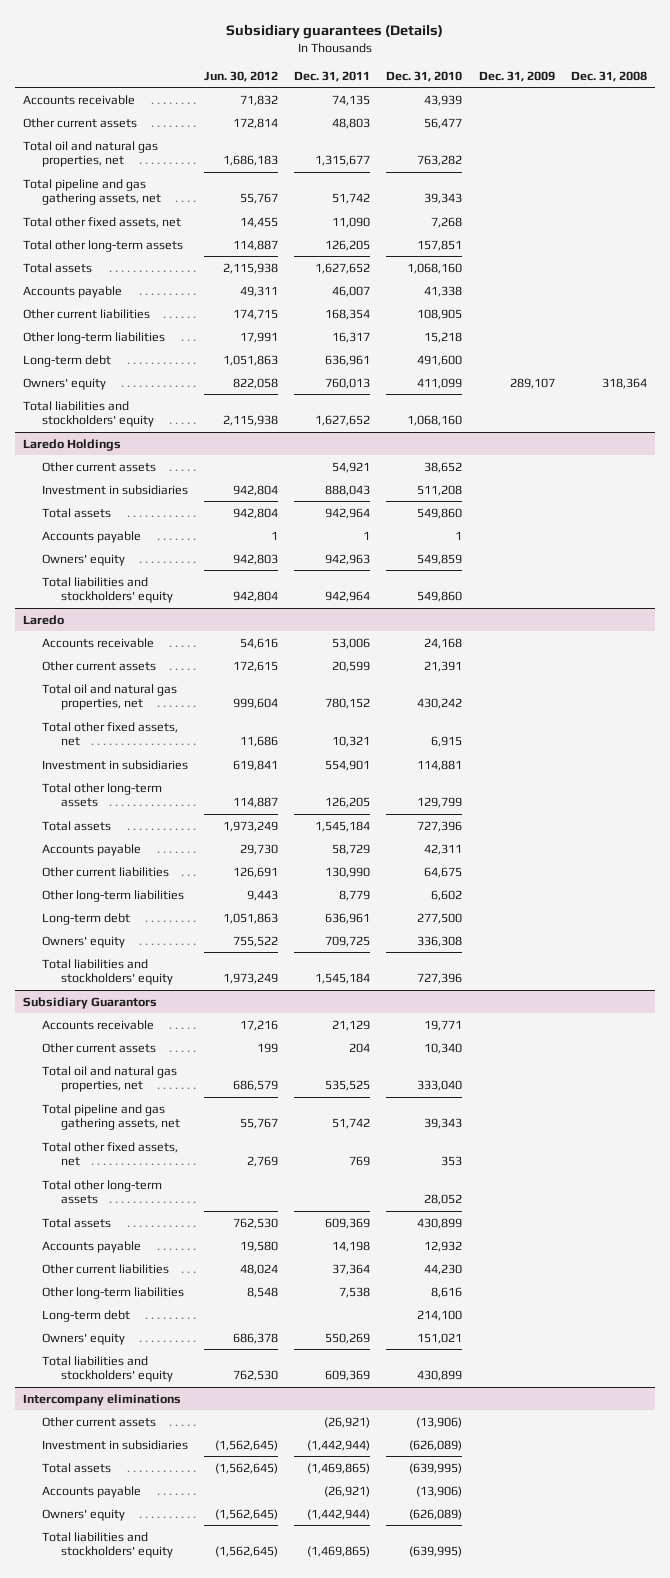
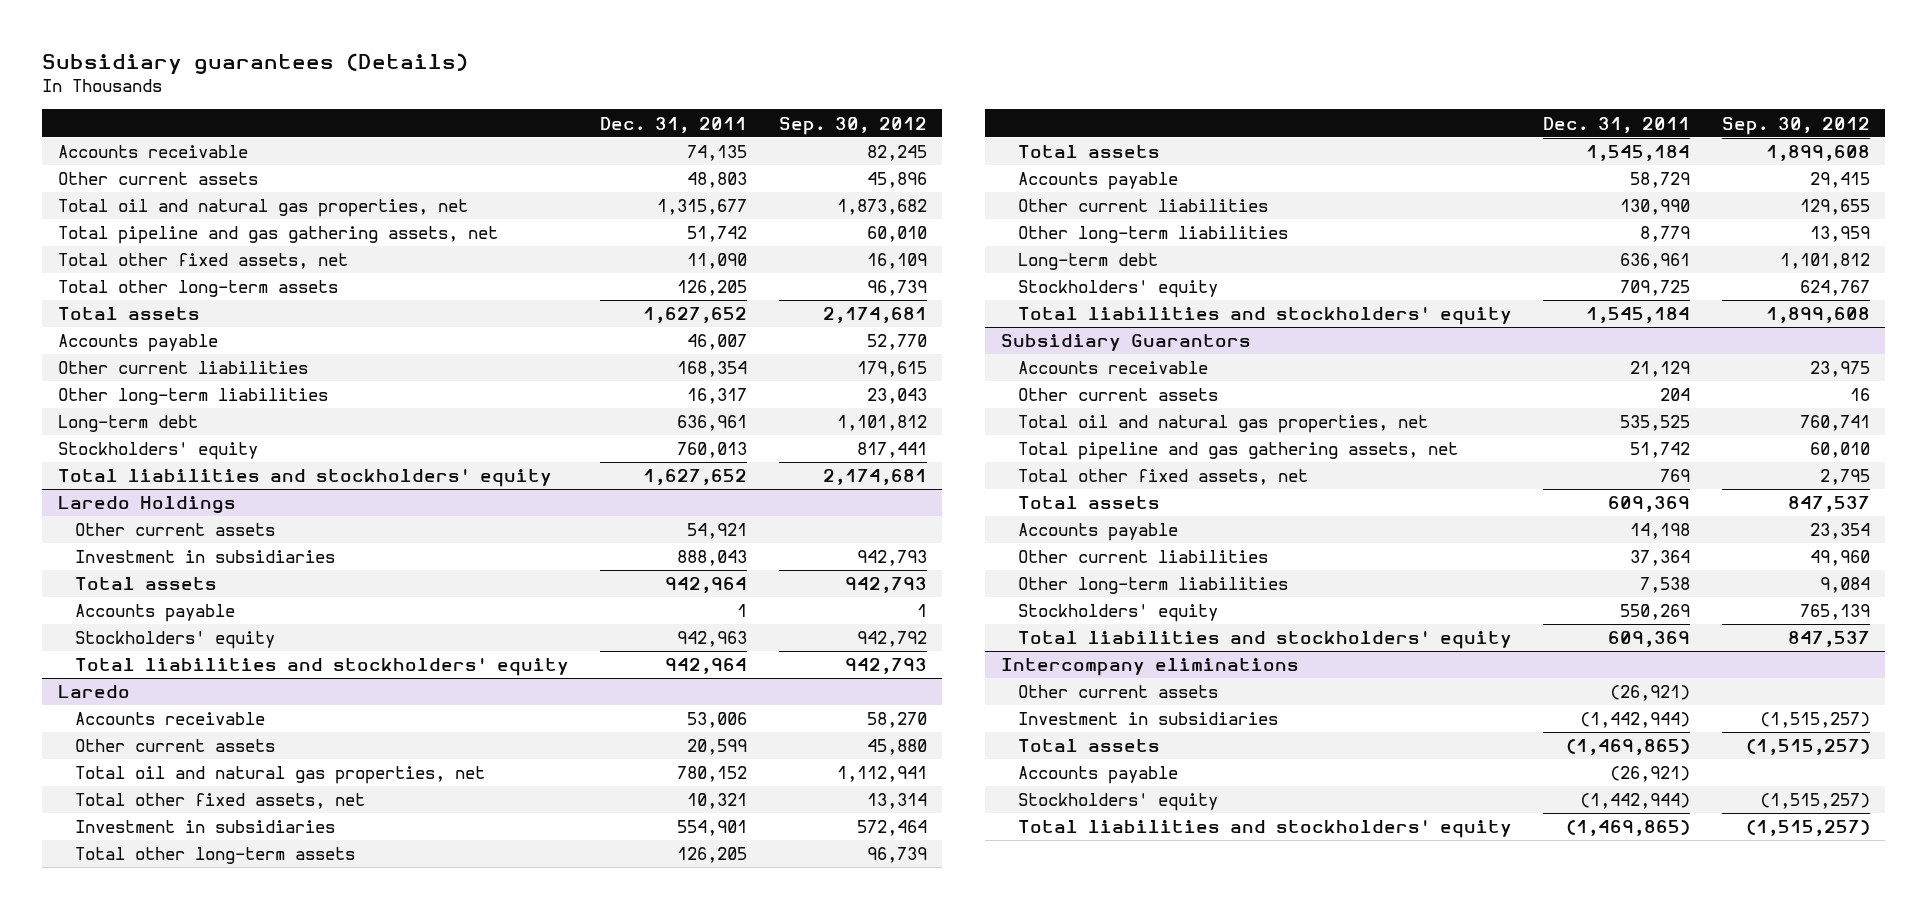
- | Jun. 30, 2012 | Dec. 31, 2011 | Dec. 31, 2010 | Dec. 31, 2009 | Dec. 31, 2008
+ | Dec. 31, 2011 | Sep. 30, 2012
- Owners' equity | 822,058 | 760,013 | 411,099 | 289,107 | 318,364
+ Stockholders' equity | 760,013 | 817,441
@ Laredo Holdings
- Owners' equity | 942,803 | 942,963 | 549,859 | |
+ Stockholders' equity | 942,963 | 942,792
@ Laredo
- Owners' equity | 755,522 | 709,725 | 336,308 | |
+ Stockholders' equity | 709,725 | 624,767
@ Subsidiary Guarantors
- Total other long-term assets | | | 28,052 | |
- Long-term debt | | | 214,100 | |
- Owners' equity | 686,378 | 550,269 | 151,021 | |
+ Stockholders' equity | 550,269 | 765,139
@ Intercompany eliminations
- Owners' equity | (1,562,645) | (1,442,944) | (626,089) | |
+ Stockholders' equity | (1,442,944) | (1,515,257)

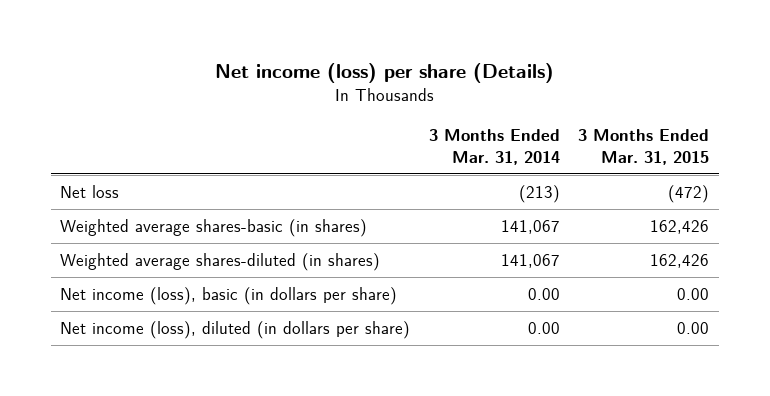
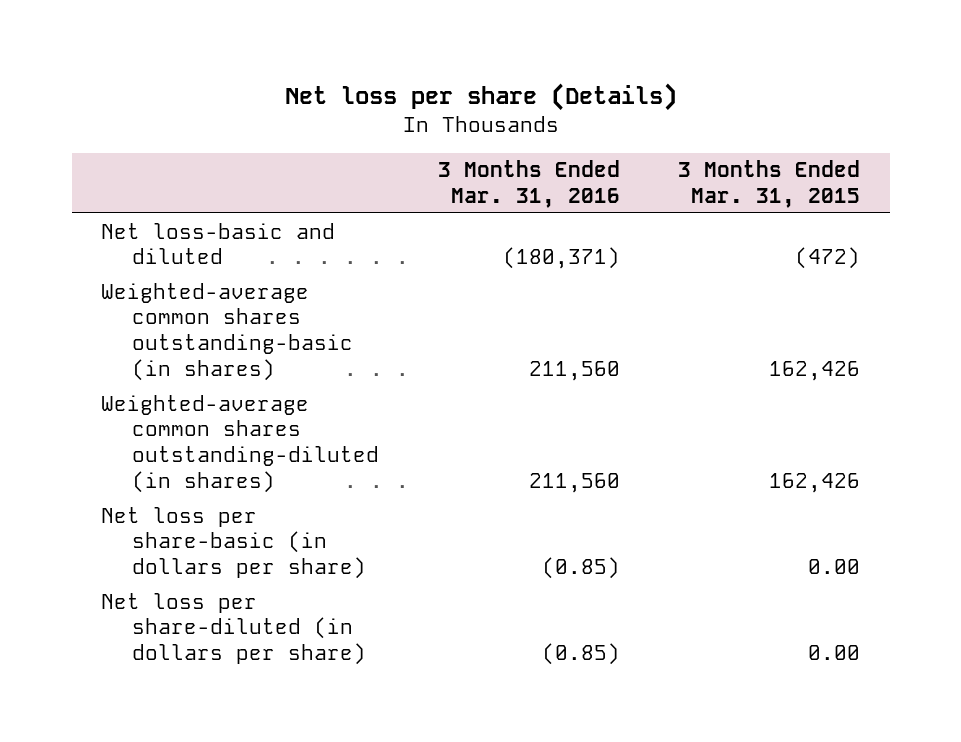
- Net income (loss) per share (Details)
+ Net loss per share (Details)
- | 3 Months Ended Mar. 31, 2014 | 3 Months Ended Mar. 31, 2015
+ | 3 Months Ended Mar. 31, 2016 | 3 Months Ended Mar. 31, 2015
- Net loss | (213) | (472)
- Weighted average shares-basic (in shares) | 141,067 | 162,426
- Weighted average shares-diluted (in shares) | 141,067 | 162,426
- Net income (loss), basic (in dollars per share) | 0.00 | 0.00
- Net income (loss), diluted (in dollars per share) | 0.00 | 0.00
+ Net loss-basic and diluted | (180,371) | (472)
+ Weighted-average common shares outstanding-basic (in shares) | 211,560 | 162,426
+ Weighted-average common shares outstanding-diluted (in shares) | 211,560 | 162,426
+ Net loss per share-basic (in dollars per share) | (0.85) | 0.00
+ Net loss per share-diluted (in dollars per share) | (0.85) | 0.00

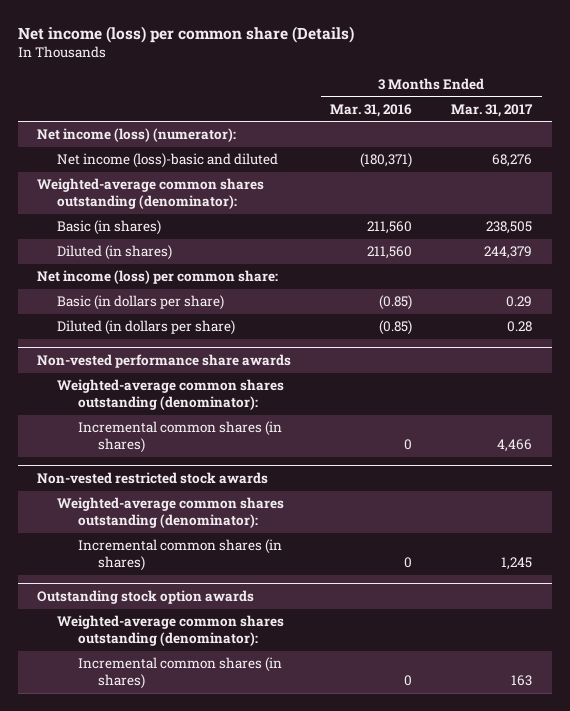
- Net loss per share (Details)
+ Net income (loss) per common share (Details)
- | 3 Months Ended Mar. 31, 2016 | 3 Months Ended Mar. 31, 2015
+ | 3 Months Ended Mar. 31, 2016 | 3 Months Ended Mar. 31, 2017
- Net loss-basic and diluted | (180,371) | (472)
- Weighted-average common shares outstanding-basic (in shares) | 211,560 | 162,426
- Weighted-average common shares outstanding-diluted (in shares) | 211,560 | 162,426
- Net loss per share-basic (in dollars per share) | (0.85) | 0.00
- Net loss per share-diluted (in dollars per share) | (0.85) | 0.00
+ Net income (loss) (numerator):
+ Net income (loss)-basic and diluted | (180,371) | 68,276
+ Weighted-average common shares outstanding (denominator):
+ Basic (in shares) | 211,560 | 238,505
+ Diluted (in shares) | 211,560 | 244,379
+ Net income (loss) per common share:
+ Basic (in dollars per share) | (0.85) | 0.29
+ Diluted (in dollars per share) | (0.85) | 0.28
+ Non-vested performance share awards
+ Weighted-average common shares outstanding (denominator):
+ Incremental common shares (in shares) | 0 | 4,466
+ Non-vested restricted stock awards
+ Weighted-average common shares outstanding (denominator):
+ Incremental common shares (in shares) | 0 | 1,245
+ Outstanding stock option awards
+ Weighted-average common shares outstanding (denominator):
+ Incremental common shares (in shares) | 0 | 163

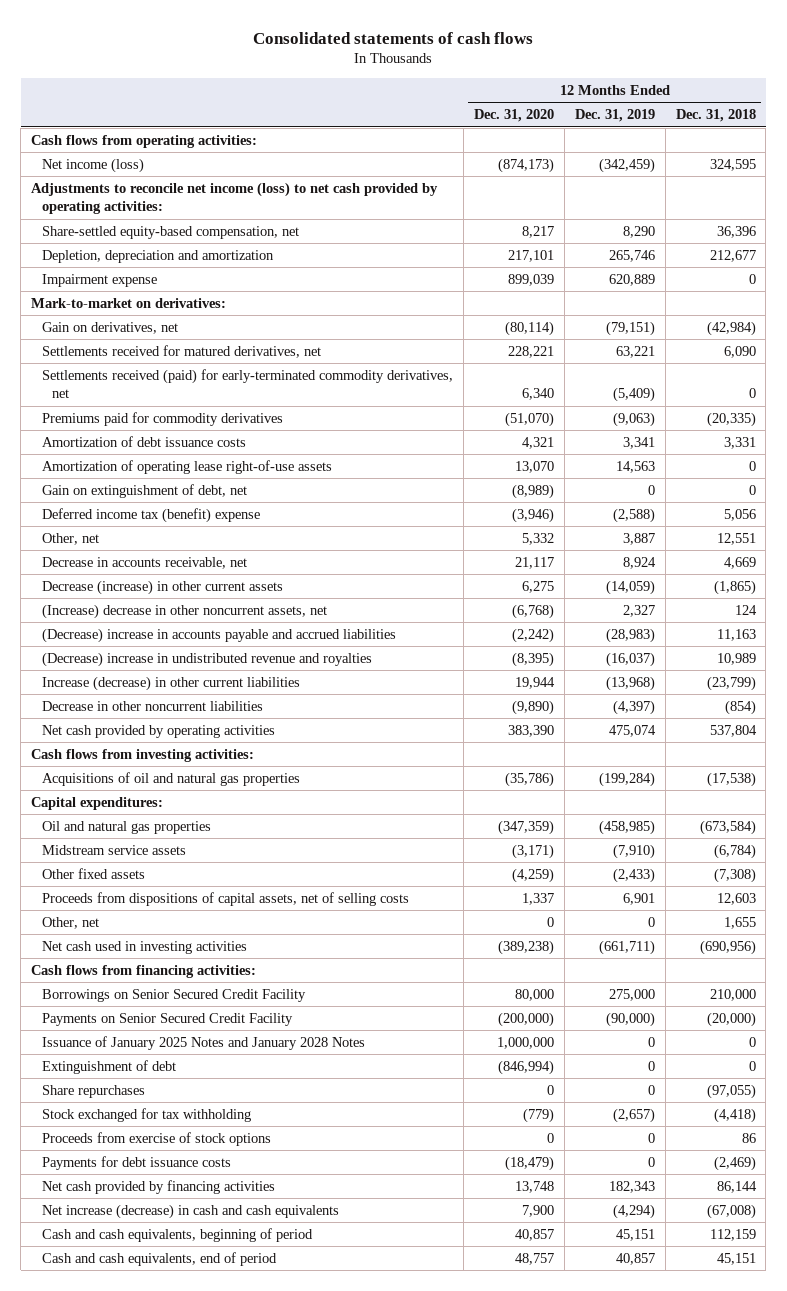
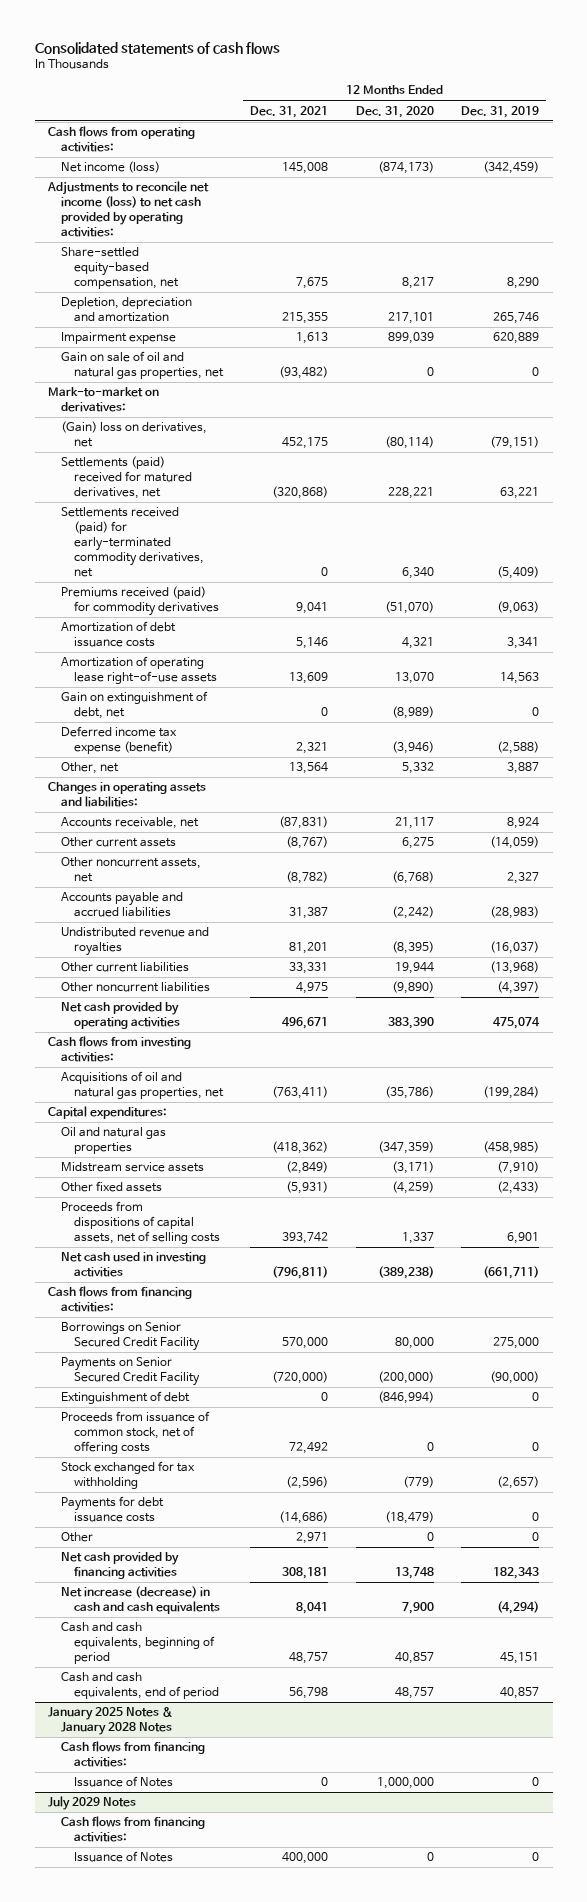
- | 12 Months Ended Dec. 31, 2020 | 12 Months Ended Dec. 31, 2019 | 12 Months Ended Dec. 31, 2018
+ | 12 Months Ended Dec. 31, 2021 | 12 Months Ended Dec. 31, 2020 | 12 Months Ended Dec. 31, 2019
+ Gain on sale of oil and natural gas properties, net | (93,482) | 0 | 0
- Gain on derivatives, net | (80,114) | (79,151) | (42,984)
- Settlements received for matured derivatives, net | 228,221 | 63,221 | 6,090
+ (Gain) loss on derivatives, net | 452,175 | (80,114) | (79,151)
+ Settlements (paid) received for matured derivatives, net | (320,868) | 228,221 | 63,221
- Premiums paid for commodity derivatives | (51,070) | (9,063) | (20,335)
+ Premiums received (paid) for commodity derivatives | 9,041 | (51,070) | (9,063)
- Deferred income tax (benefit) expense | (3,946) | (2,588) | 5,056
+ Deferred income tax expense (benefit) | 2,321 | (3,946) | (2,588)
- Decrease in accounts receivable, net | 21,117 | 8,924 | 4,669
- Decrease (increase) in other current assets | 6,275 | (14,059) | (1,865)
- (Increase) decrease in other noncurrent assets, net | (6,768) | 2,327 | 124
- (Decrease) increase in accounts payable and accrued liabilities | (2,242) | (28,983) | 11,163
- (Decrease) increase in undistributed revenue and royalties | (8,395) | (16,037) | 10,989
- Increase (decrease) in other current liabilities | 19,944 | (13,968) | (23,799)
- Decrease in other noncurrent liabilities | (9,890) | (4,397) | (854)
+ Changes in operating assets and liabilities:
+ Accounts receivable, net | (87,831) | 21,117 | 8,924
+ Other current assets | (8,767) | 6,275 | (14,059)
+ Other noncurrent assets, net | (8,782) | (6,768) | 2,327
+ Accounts payable and accrued liabilities | 31,387 | (2,242) | (28,983)
+ Undistributed revenue and royalties | 81,201 | (8,395) | (16,037)
+ Other current liabilities | 33,331 | 19,944 | (13,968)
+ Other noncurrent liabilities | 4,975 | (9,890) | (4,397)
- Acquisitions of oil and natural gas properties | (35,786) | (199,284) | (17,538)
+ Acquisitions of oil and natural gas properties, net | (763,411) | (35,786) | (199,284)
- Other, net | 0 | 0 | 1,655
- Issuance of January 2025 Notes and January 2028 Notes | 1,000,000 | 0 | 0
- Share repurchases | 0 | 0 | (97,055)
+ Proceeds from issuance of common stock, net of offering costs | 72,492 | 0 | 0
- Proceeds from exercise of stock options | 0 | 0 | 86
+ Other | 2,971 | 0 | 0
+ January 2025 Notes & January 2028 Notes
+ Cash flows from financing activities:
+ Issuance of Notes | 0 | 1,000,000 | 0
+ July 2029 Notes
+ Cash flows from financing activities:
+ Issuance of Notes | 400,000 | 0 | 0

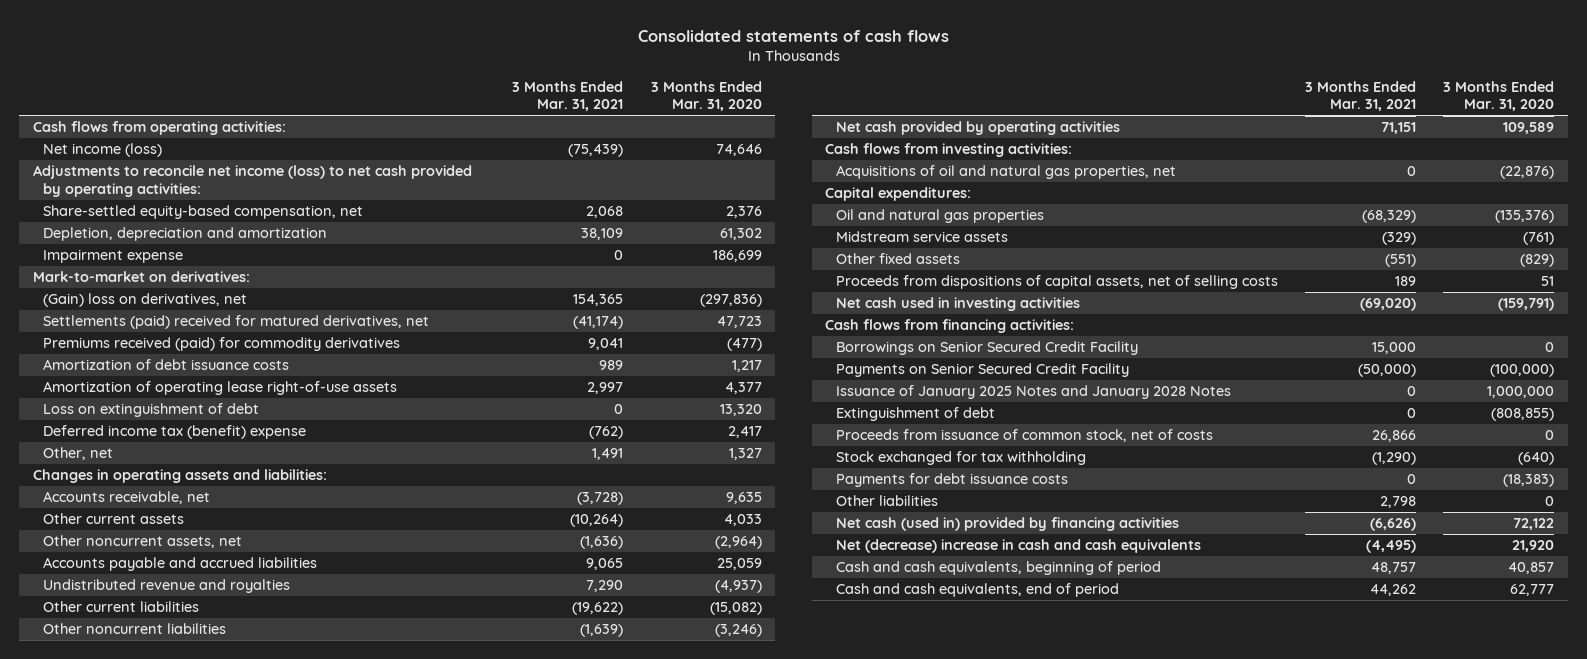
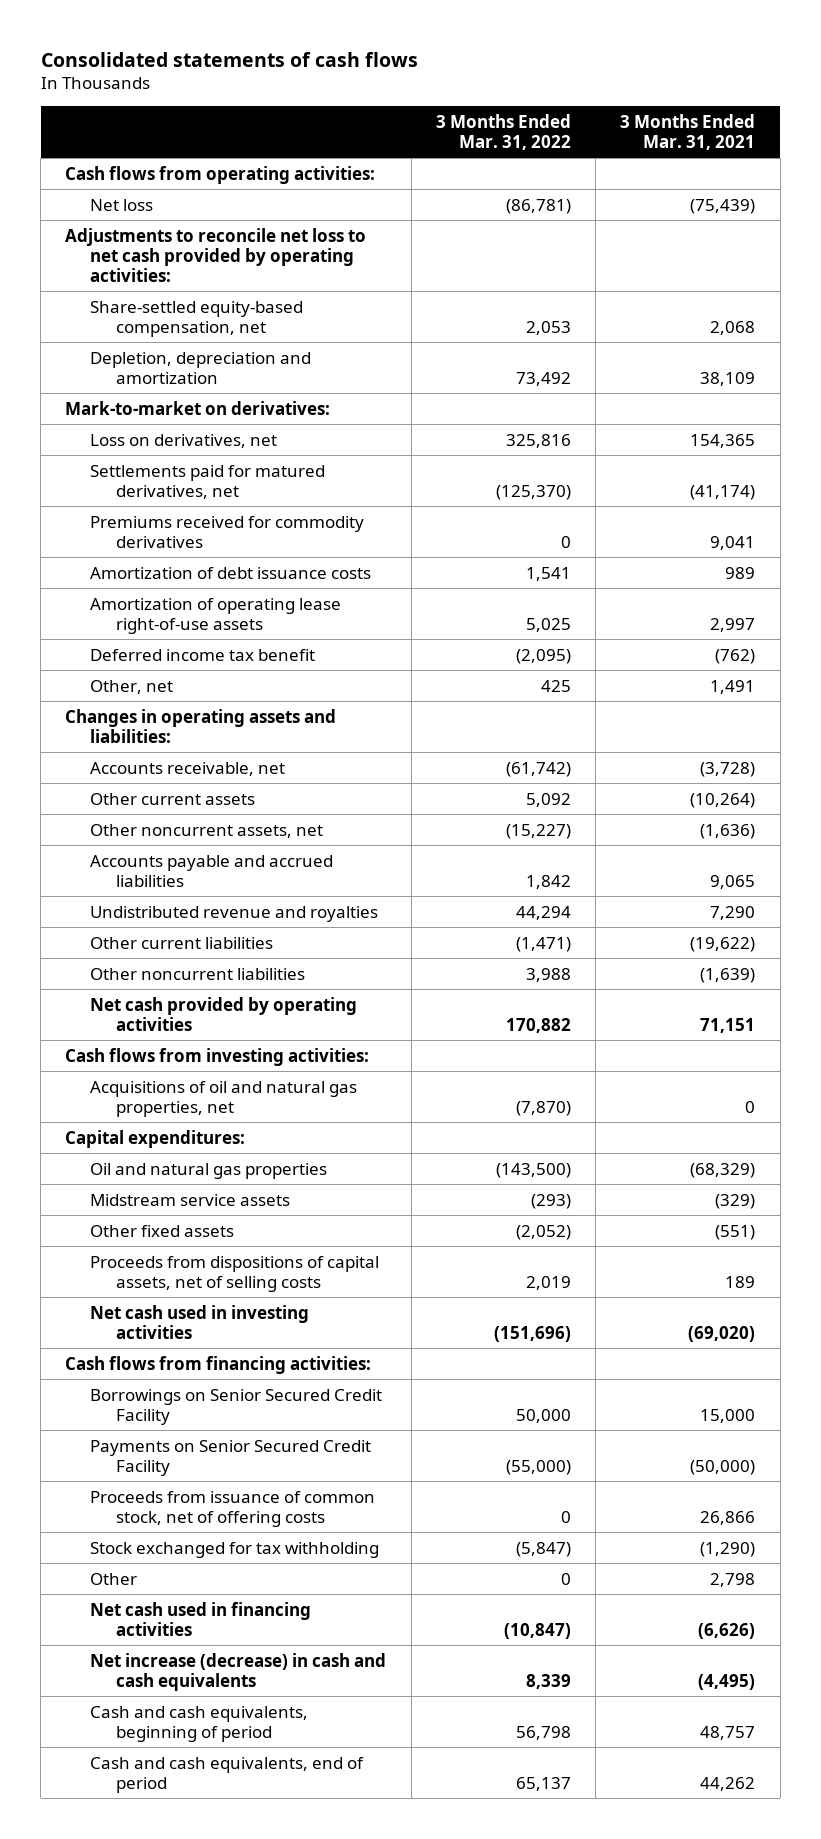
- | 3 Months Ended Mar. 31, 2021 | 3 Months Ended Mar. 31, 2020
+ | 3 Months Ended Mar. 31, 2022 | 3 Months Ended Mar. 31, 2021
- Net income (loss) | (75,439) | 74,646
- Adjustments to reconcile net income (loss) to net cash provided by operating activities:
+ Net loss | (86,781) | (75,439)
+ Adjustments to reconcile net loss to net cash provided by operating activities:
- Impairment expense | 0 | 186,699
- (Gain) loss on derivatives, net | 154,365 | (297,836)
- Settlements (paid) received for matured derivatives, net | (41,174) | 47,723
- Premiums received (paid) for commodity derivatives | 9,041 | (477)
+ Loss on derivatives, net | 325,816 | 154,365
+ Settlements paid for matured derivatives, net | (125,370) | (41,174)
+ Premiums received for commodity derivatives | 0 | 9,041
- Loss on extinguishment of debt | 0 | 13,320
- Deferred income tax (benefit) expense | (762) | 2,417
+ Deferred income tax benefit | (2,095) | (762)
- Issuance of January 2025 Notes and January 2028 Notes | 0 | 1,000,000
- Extinguishment of debt | 0 | (808,855)
- Proceeds from issuance of common stock, net of costs | 26,866 | 0
+ Proceeds from issuance of common stock, net of offering costs | 0 | 26,866
- Payments for debt issuance costs | 0 | (18,383)
- Other liabilities | 2,798 | 0
- Net cash (used in) provided by financing activities | (6,626) | 72,122
- Net (decrease) increase in cash and cash equivalents | (4,495) | 21,920
+ Other | 0 | 2,798
+ Net cash used in financing activities | (10,847) | (6,626)
+ Net increase (decrease) in cash and cash equivalents | 8,339 | (4,495)

